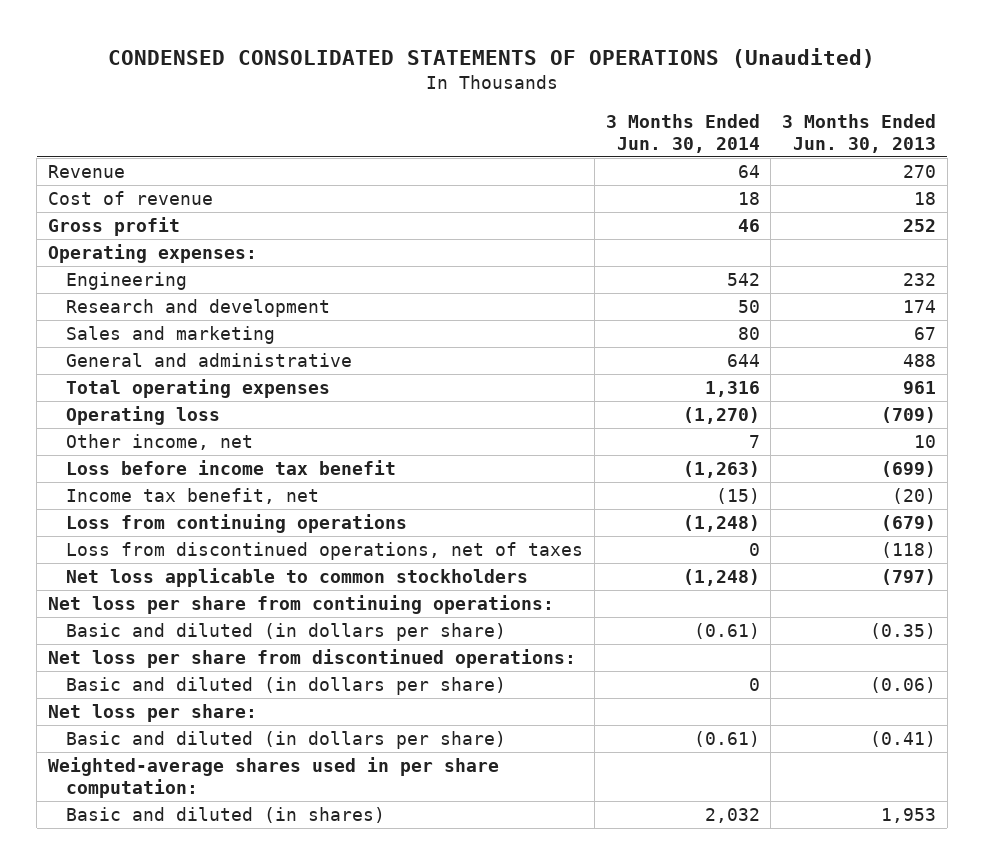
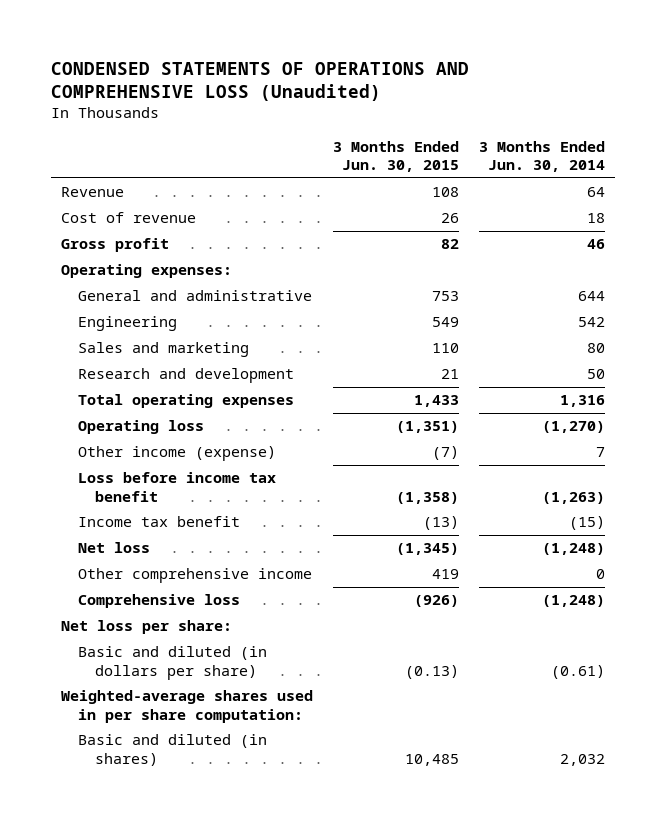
- CONDENSED CONSOLIDATED STATEMENTS OF OPERATIONS (Unaudited)
+ CONDENSED STATEMENTS OF OPERATIONS AND COMPREHENSIVE LOSS (Unaudited)
- | 3 Months Ended Jun. 30, 2014 | 3 Months Ended Jun. 30, 2013
+ | 3 Months Ended Jun. 30, 2015 | 3 Months Ended Jun. 30, 2014
moved up: General and administrative | 753 | 644
moved down: Research and development | 21 | 50
- Other income, net | 7 | 10
+ Other income (expense) | (7) | 7
- Income tax benefit, net | (15) | (20)
- Loss from continuing operations | (1,248) | (679)
- Loss from discontinued operations, net of taxes | 0 | (118)
- Net loss applicable to common stockholders | (1,248) | (797)
- Net loss per share from continuing operations:
- Basic and diluted (in dollars per share) | (0.61) | (0.35)
- Net loss per share from discontinued operations:
- Basic and diluted (in dollars per share) | 0 | (0.06)
+ Income tax benefit | (13) | (15)
+ Net loss | (1,345) | (1,248)
+ Other comprehensive income | 419 | 0
+ Comprehensive loss | (926) | (1,248)

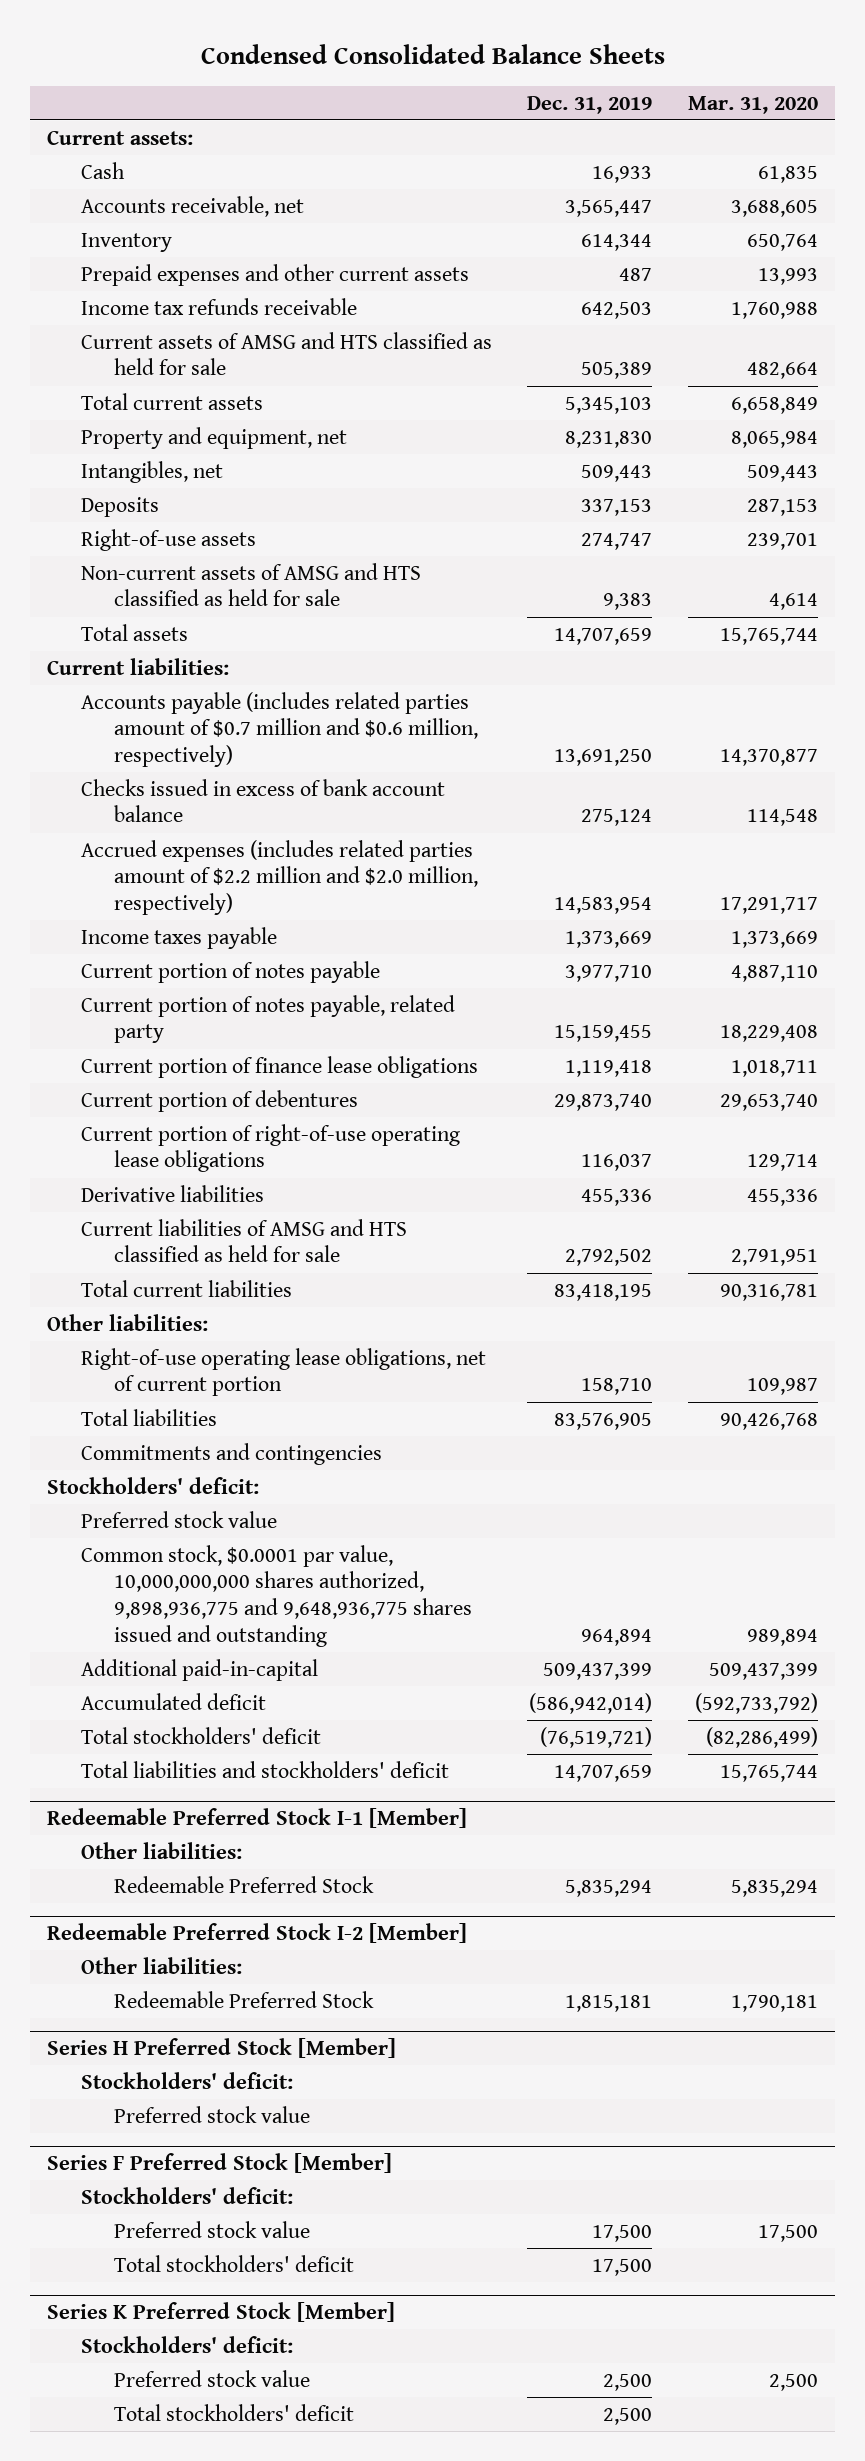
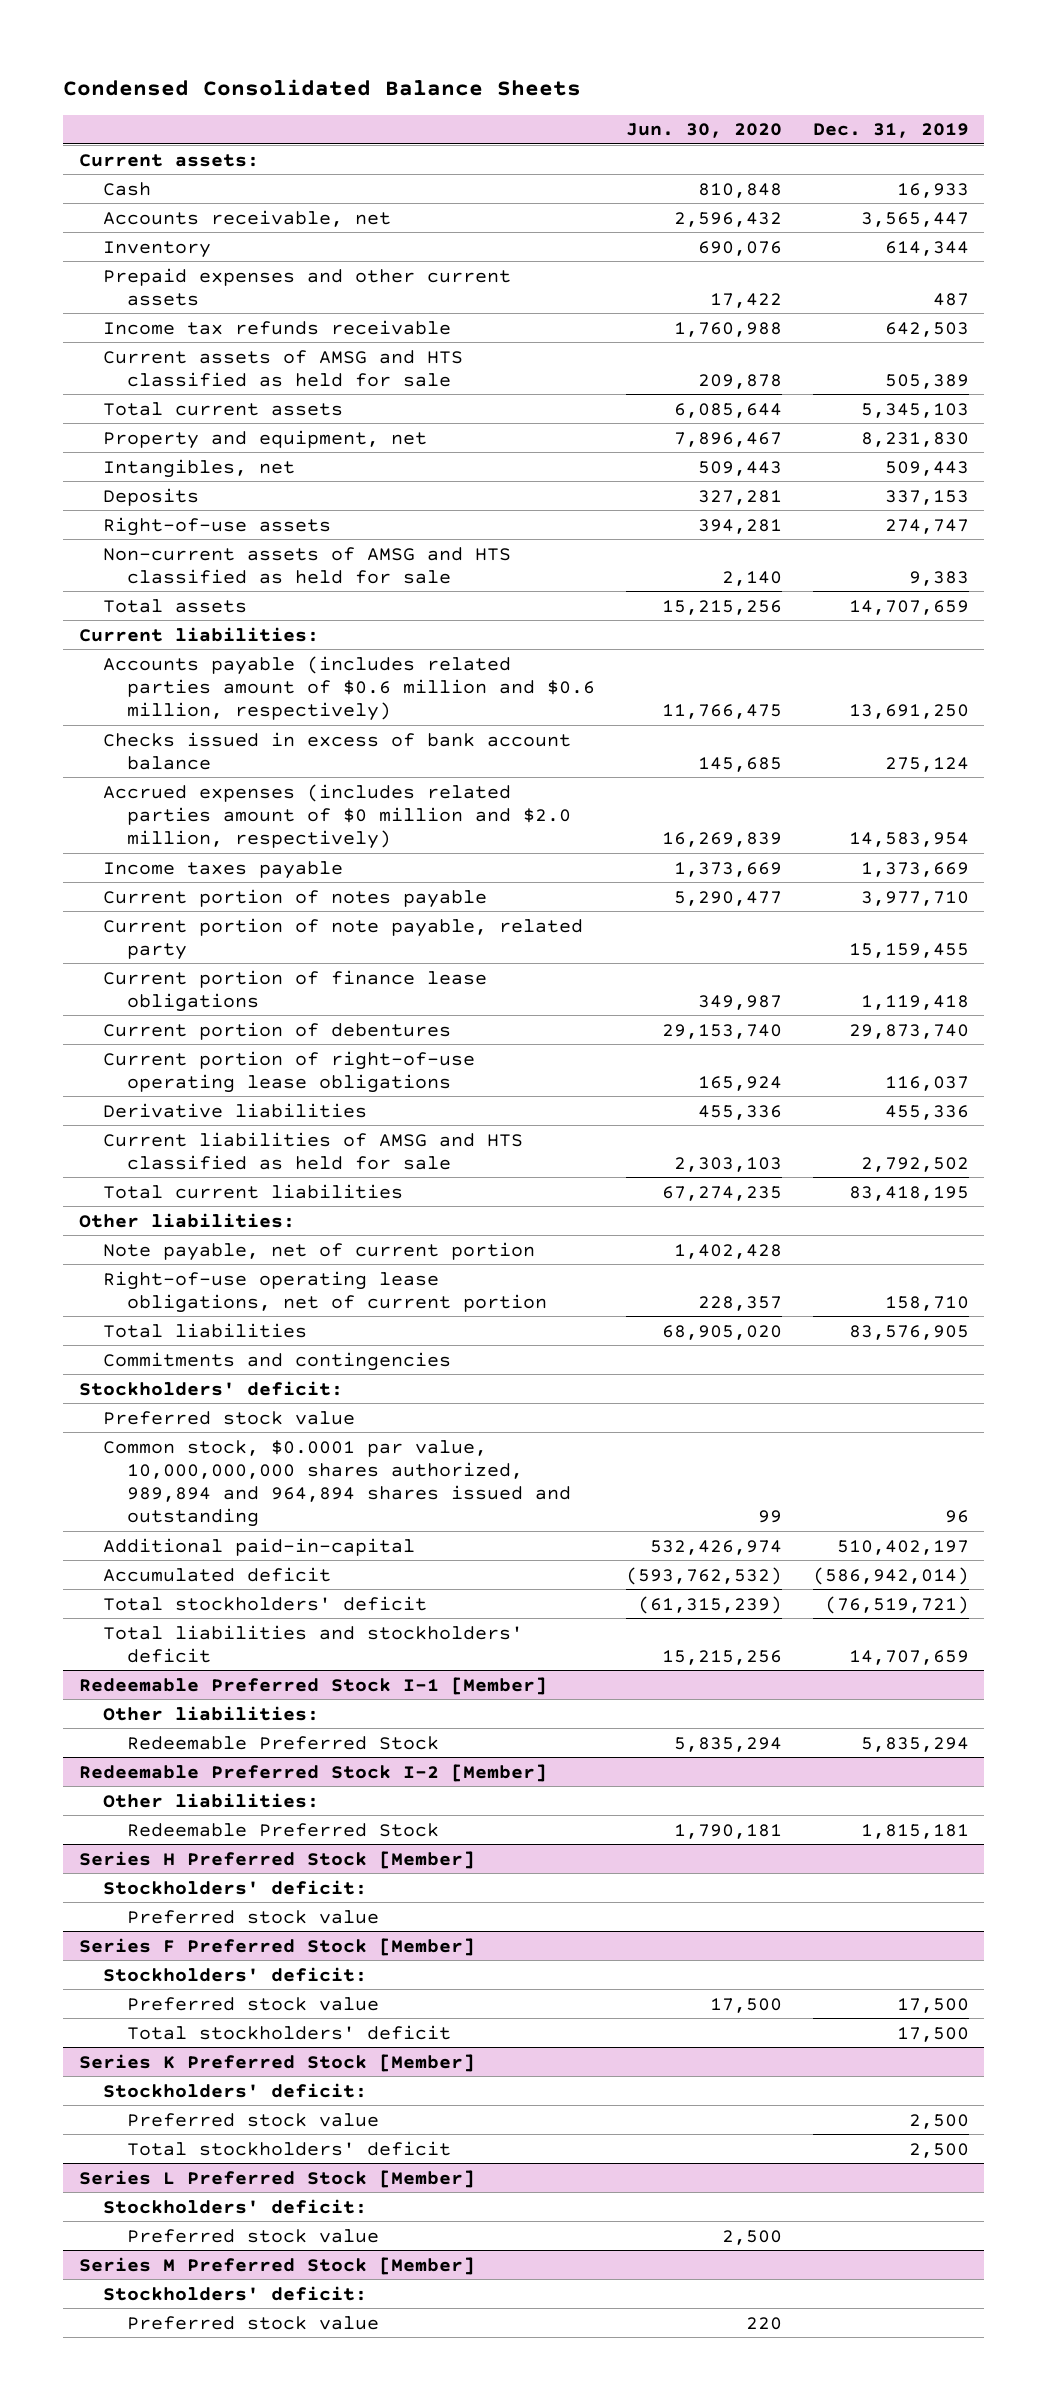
- | Dec. 31, 2019 | Mar. 31, 2020
+ | Jun. 30, 2020 | Dec. 31, 2019
- Accounts payable (includes related parties amount of $0.7 million and $0.6 million, respectively) | 13,691,250 | 14,370,877
+ Accounts payable (includes related parties amount of $0.6 million and $0.6 million, respectively) | 11,766,475 | 13,691,250
- Accrued expenses (includes related parties amount of $2.2 million and $2.0 million, respectively) | 14,583,954 | 17,291,717
+ Accrued expenses (includes related parties amount of $0 million and $2.0 million, respectively) | 16,269,839 | 14,583,954
- Current portion of notes payable, related party | 15,159,455 | 18,229,408
+ Current portion of note payable, related party | | 15,159,455
+ Note payable, net of current portion | 1,402,428 |
- Common stock, $0.0001 par value, 10,000,000,000 shares authorized, 9,898,936,775 and 9,648,936,775 shares issued and outstanding | 964,894 | 989,894
- Additional paid-in-capital | 509,437,399 | 509,437,399
+ Common stock, $0.0001 par value, 10,000,000,000 shares authorized, 989,894 and 964,894 shares issued and outstanding | 99 | 96
+ Additional paid-in-capital | 532,426,974 | 510,402,197
+ Series L Preferred Stock [Member]
+ Stockholders' deficit:
+ Preferred stock value | 2,500 |
+ Series M Preferred Stock [Member]
+ Stockholders' deficit:
+ Preferred stock value | 220 |

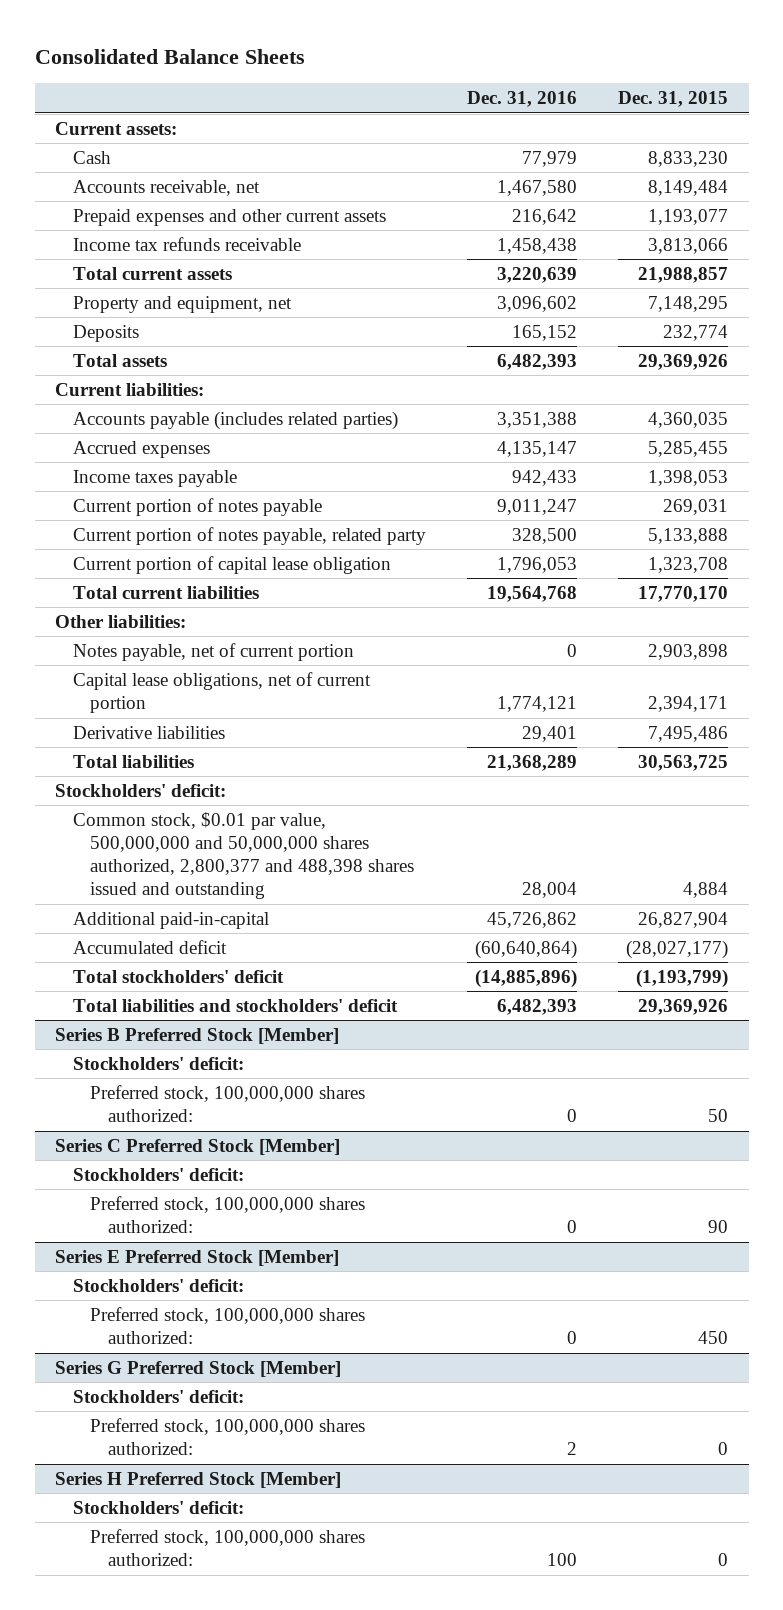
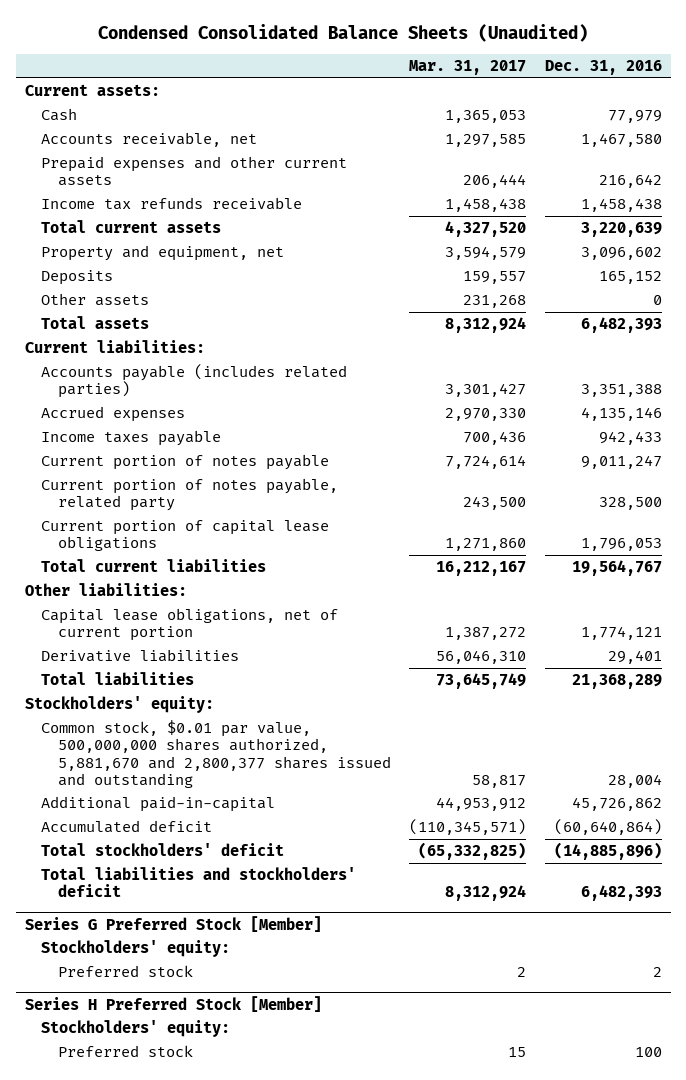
- Consolidated Balance Sheets
+ Condensed Consolidated Balance Sheets (Unaudited)
- | Dec. 31, 2016 | Dec. 31, 2015
+ | Mar. 31, 2017 | Dec. 31, 2016
+ Other assets | 231,268 | 0
- Accrued expenses | 4,135,147 | 5,285,455
+ Accrued expenses | 2,970,330 | 4,135,146
- Current portion of capital lease obligation | 1,796,053 | 1,323,708
- Total current liabilities | 19,564,768 | 17,770,170
+ Current portion of capital lease obligations | 1,271,860 | 1,796,053
+ Total current liabilities | 16,212,167 | 19,564,767
- Notes payable, net of current portion | 0 | 2,903,898
- Stockholders' deficit:
- Common stock, $0.01 par value, 500,000,000 and 50,000,000 shares authorized, 2,800,377 and 488,398 shares issued and outstanding | 28,004 | 4,884
+ Stockholders' equity:
+ Common stock, $0.01 par value, 500,000,000 shares authorized, 5,881,670 and 2,800,377 shares issued and outstanding | 58,817 | 28,004
- Series B Preferred Stock [Member]
- Stockholders' deficit:
- Preferred stock, 100,000,000 shares authorized: | 0 | 50
- Series C Preferred Stock [Member]
- Stockholders' deficit:
- Preferred stock, 100,000,000 shares authorized: | 0 | 90
- Series E Preferred Stock [Member]
- Stockholders' deficit:
- Preferred stock, 100,000,000 shares authorized: | 0 | 450
@ Series G Preferred Stock [Member]
- Stockholders' deficit:
- Preferred stock, 100,000,000 shares authorized: | 2 | 0
+ Stockholders' equity:
+ Preferred stock | 2 | 2
@ Series H Preferred Stock [Member]
- Stockholders' deficit:
- Preferred stock, 100,000,000 shares authorized: | 100 | 0
+ Stockholders' equity:
+ Preferred stock | 15 | 100

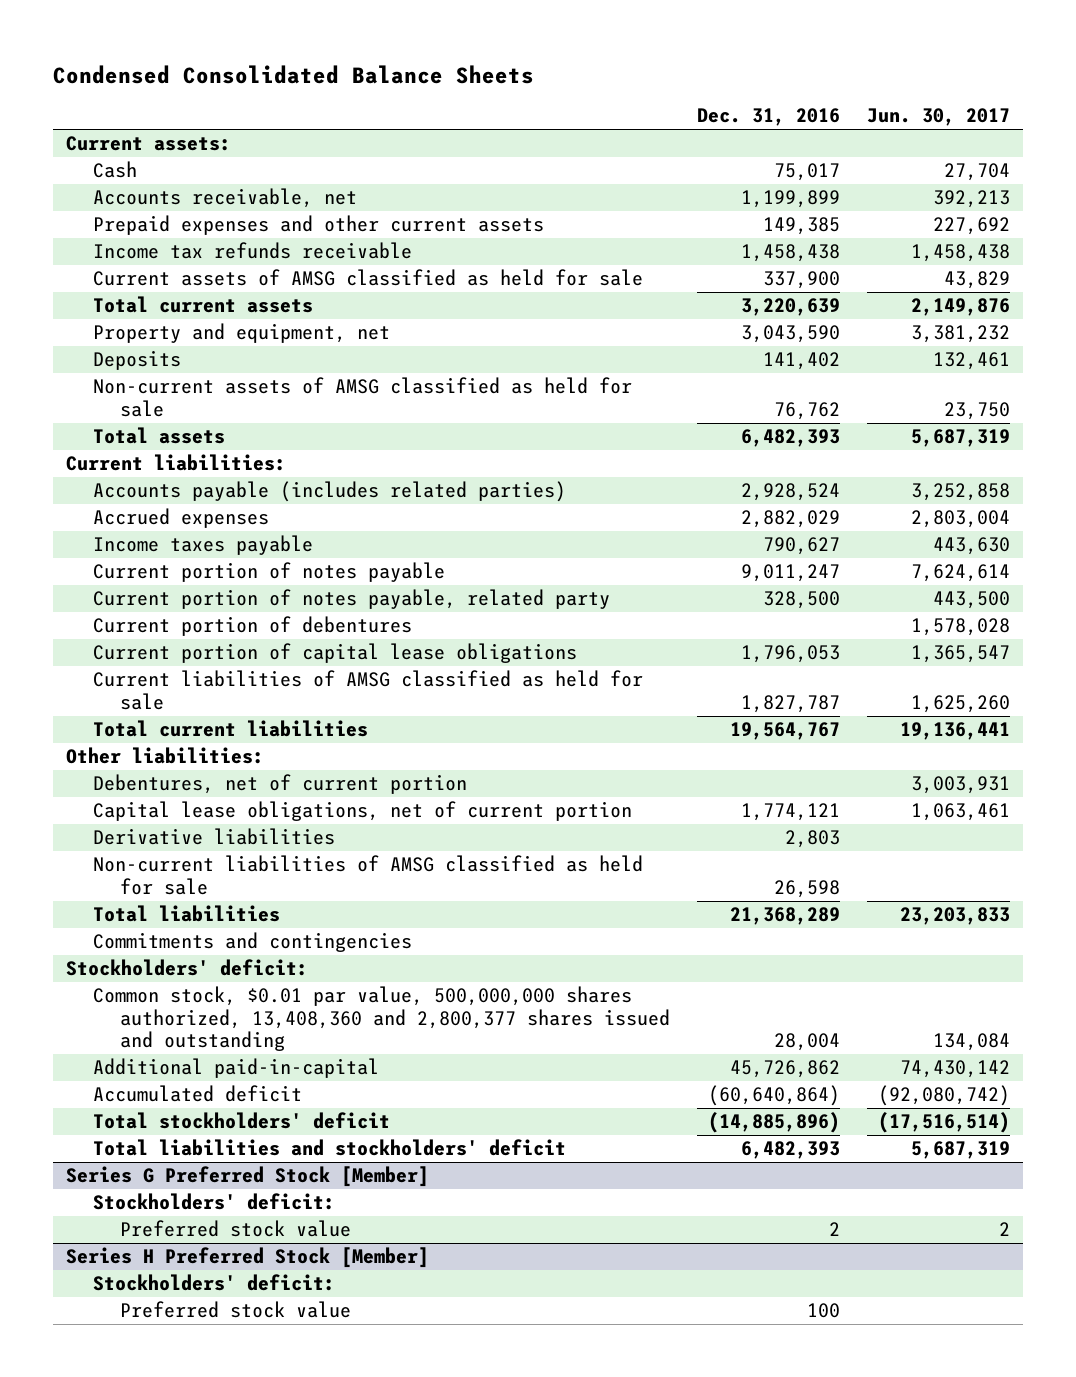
- Condensed Consolidated Balance Sheets (Unaudited)
+ Condensed Consolidated Balance Sheets
- | Mar. 31, 2017 | Dec. 31, 2016
+ | Dec. 31, 2016 | Jun. 30, 2017
- Cash | 1,365,053 | 77,979
- Accounts receivable, net | 1,297,585 | 1,467,580
- Prepaid expenses and other current assets | 206,444 | 216,642
+ Cash | 75,017 | 27,704
+ Accounts receivable, net | 1,199,899 | 392,213
+ Prepaid expenses and other current assets | 149,385 | 227,692
+ Current assets of AMSG classified as held for sale | 337,900 | 43,829
- Property and equipment, net | 3,594,579 | 3,096,602
- Deposits | 159,557 | 165,152
- Other assets | 231,268 | 0
+ Property and equipment, net | 3,043,590 | 3,381,232
+ Deposits | 141,402 | 132,461
+ Non-current assets of AMSG classified as held for sale | 76,762 | 23,750
- Accounts payable (includes related parties) | 3,301,427 | 3,351,388
- Accrued expenses | 2,970,330 | 4,135,146
- Income taxes payable | 700,436 | 942,433
+ Accounts payable (includes related parties) | 2,928,524 | 3,252,858
+ Accrued expenses | 2,882,029 | 2,803,004
+ Income taxes payable | 790,627 | 443,630
+ Current portion of debentures | | 1,578,028
+ Current liabilities of AMSG classified as held for sale | 1,827,787 | 1,625,260
+ Debentures, net of current portion | | 3,003,931
- Derivative liabilities | 56,046,310 | 29,401
+ Derivative liabilities | 2,803 |
+ Non-current liabilities of AMSG classified as held for sale | 26,598 |
- Stockholders' equity:
- Common stock, $0.01 par value, 500,000,000 shares authorized, 5,881,670 and 2,800,377 shares issued and outstanding | 58,817 | 28,004
+ Commitments and contingencies
+ Stockholders' deficit:
+ Common stock, $0.01 par value, 500,000,000 shares authorized, 13,408,360 and 2,800,377 shares issued and outstanding | 28,004 | 134,084
@ Series G Preferred Stock [Member]
- Stockholders' equity:
- Preferred stock | 2 | 2
+ Stockholders' deficit:
+ Preferred stock value | 2 | 2
@ Series H Preferred Stock [Member]
- Stockholders' equity:
- Preferred stock | 15 | 100
+ Stockholders' deficit:
+ Preferred stock value | 100 |

